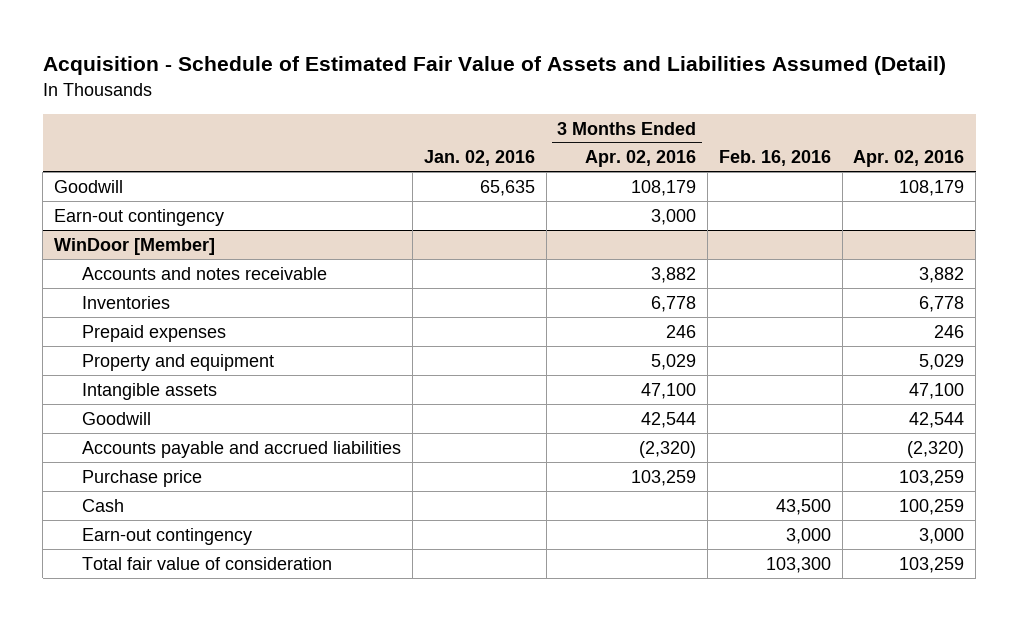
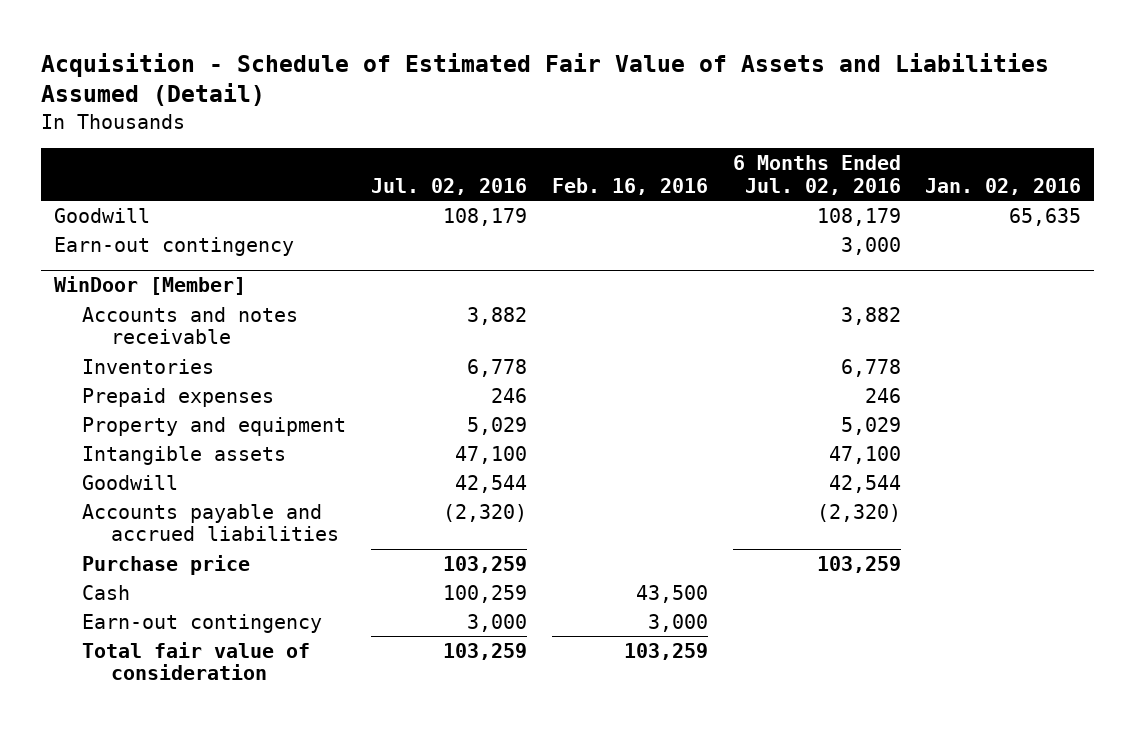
- | Jan. 02, 2016 | 3 Months Ended Apr. 02, 2016 | Feb. 16, 2016 | Apr. 02, 2016
+ | Jul. 02, 2016 | Feb. 16, 2016 | 6 Months Ended Jul. 02, 2016 | Jan. 02, 2016
@ WinDoor [Member]
- Total fair value of consideration | | | 103,300 | 103,259
+ Total fair value of consideration | 103,259 | 103,259 | |

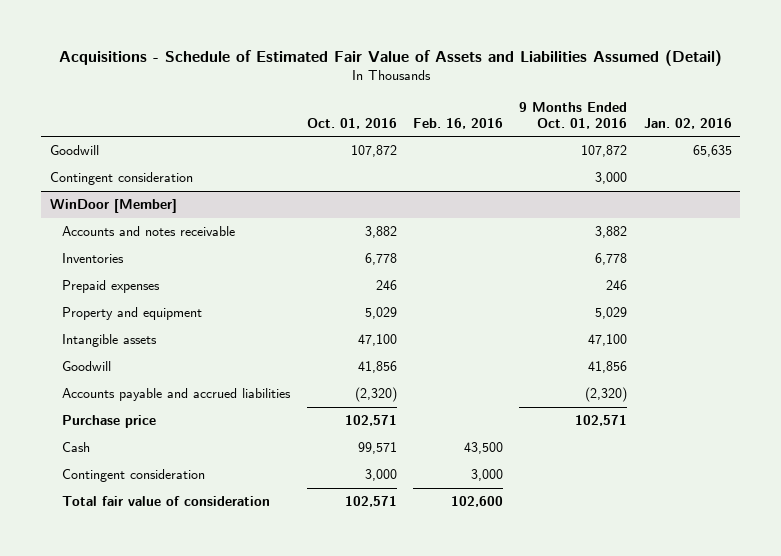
- Acquisition - Schedule of Estimated Fair Value of Assets and Liabilities Assumed (Detail)
+ Acquisitions - Schedule of Estimated Fair Value of Assets and Liabilities Assumed (Detail)
- | Jul. 02, 2016 | Feb. 16, 2016 | 6 Months Ended Jul. 02, 2016 | Jan. 02, 2016
+ | Oct. 01, 2016 | Feb. 16, 2016 | 9 Months Ended Oct. 01, 2016 | Jan. 02, 2016
- Earn-out contingency | | | 3,000 |
+ Contingent consideration | | | 3,000 |
@ WinDoor [Member]
- Earn-out contingency | 3,000 | 3,000 | |
- Total fair value of consideration | 103,259 | 103,259 | |
+ Contingent consideration | 3,000 | 3,000 | |
+ Total fair value of consideration | 102,571 | 102,600 | |

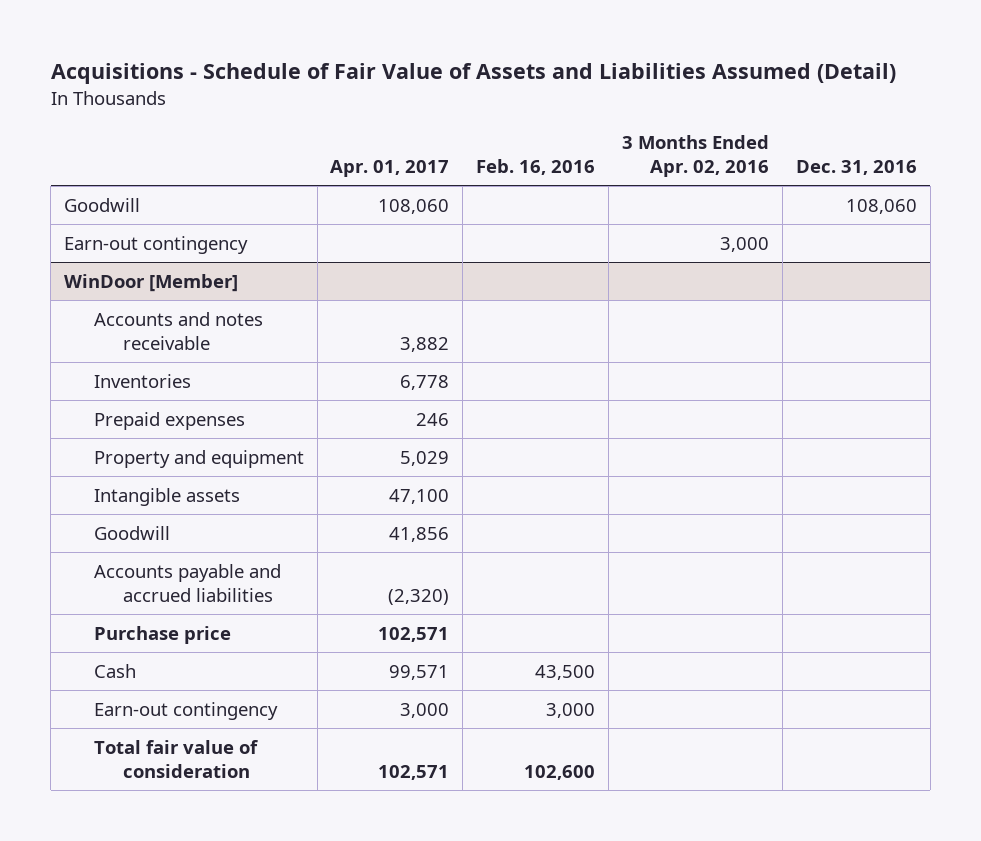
- Acquisitions - Schedule of Estimated Fair Value of Assets and Liabilities Assumed (Detail)
+ Acquisitions - Schedule of Fair Value of Assets and Liabilities Assumed (Detail)
- | Oct. 01, 2016 | Feb. 16, 2016 | 9 Months Ended Oct. 01, 2016 | Jan. 02, 2016
+ | Apr. 01, 2017 | Feb. 16, 2016 | 3 Months Ended Apr. 02, 2016 | Dec. 31, 2016
- Contingent consideration | | | 3,000 |
+ Earn-out contingency | | | 3,000 |
@ WinDoor [Member]
- Contingent consideration | 3,000 | 3,000 | |
+ Earn-out contingency | 3,000 | 3,000 | |

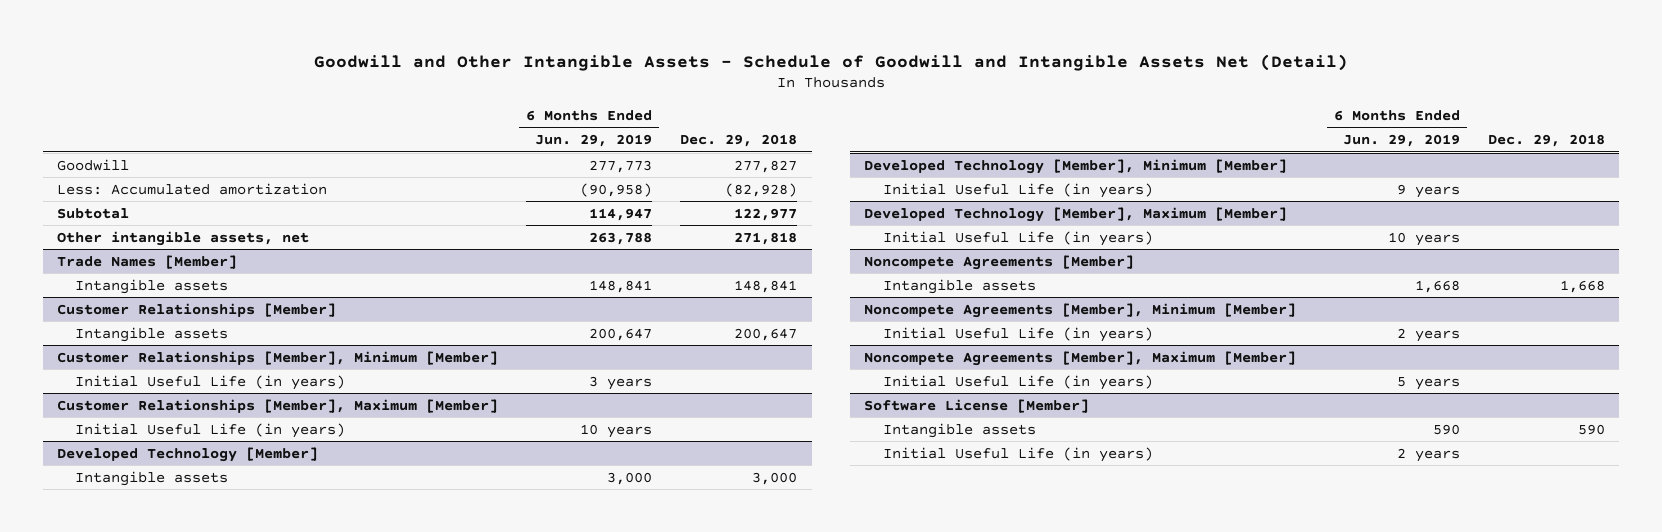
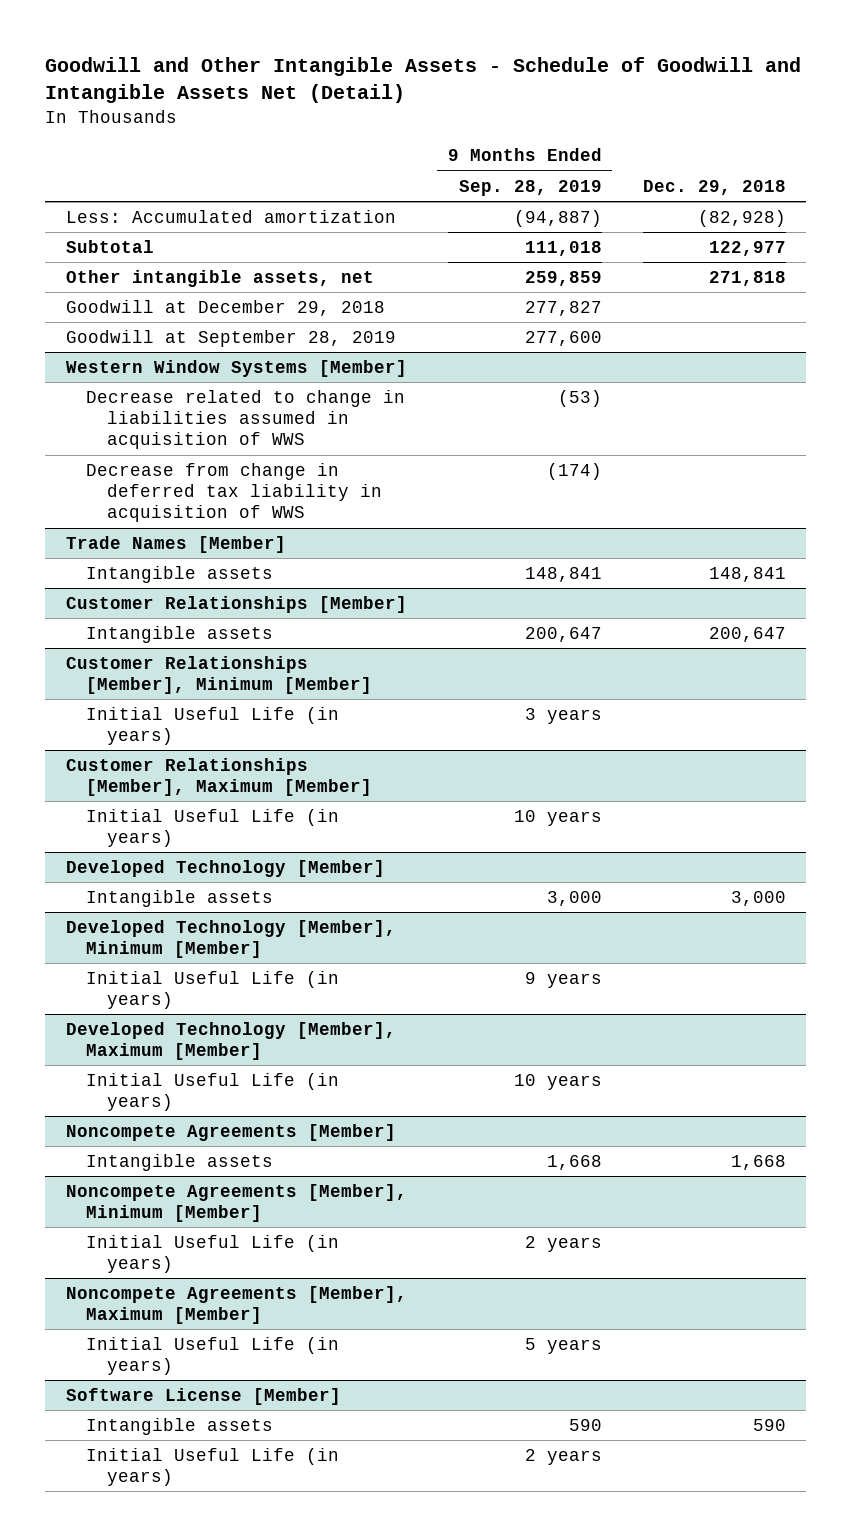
- | 6 Months Ended Jun. 29, 2019 | Dec. 29, 2018
+ | 9 Months Ended Sep. 28, 2019 | Dec. 29, 2018
- Goodwill | 277,773 | 277,827
+ Goodwill at December 29, 2018 | 277,827 |
+ Goodwill at September 28, 2019 | 277,600 |
+ Western Window Systems [Member]
+ Decrease related to change in liabilities assumed in acquisition of WWS | (53) |
+ Decrease from change in deferred tax liability in acquisition of WWS | (174) |

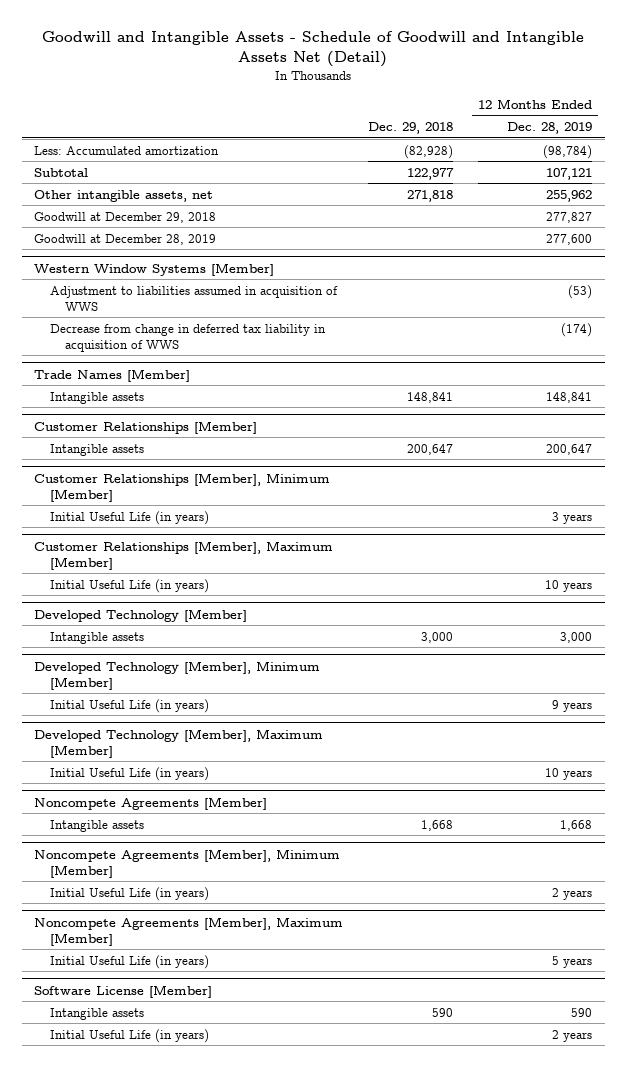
- Goodwill and Other Intangible Assets - Schedule of Goodwill and Intangible Assets Net (Detail)
+ Goodwill and Intangible Assets - Schedule of Goodwill and Intangible Assets Net (Detail)
- | 9 Months Ended Sep. 28, 2019 | Dec. 29, 2018
+ | Dec. 29, 2018 | 12 Months Ended Dec. 28, 2019
- Goodwill at September 28, 2019 | 277,600 |
+ Goodwill at December 28, 2019 | | 277,600
@ Western Window Systems [Member]
- Decrease related to change in liabilities assumed in acquisition of WWS | (53) |
+ Adjustment to liabilities assumed in acquisition of WWS | | (53)

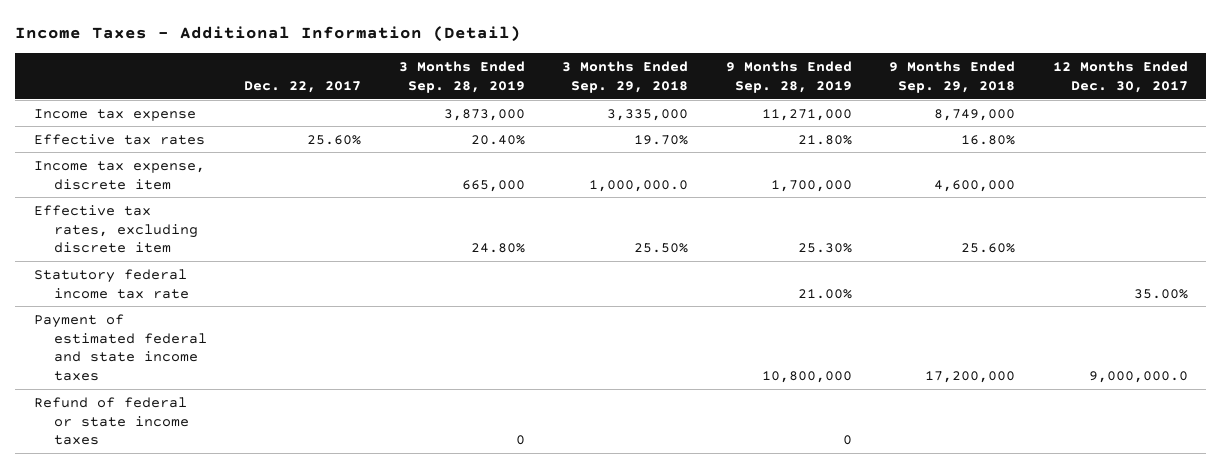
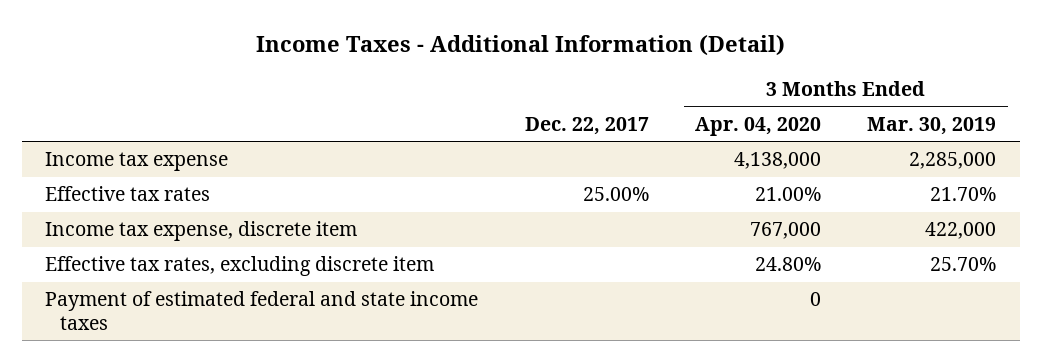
- | Dec. 22, 2017 | 3 Months Ended Sep. 28, 2019 | 3 Months Ended Sep. 29, 2018 | 9 Months Ended Sep. 28, 2019 | 9 Months Ended Sep. 29, 2018 | 12 Months Ended Dec. 30, 2017
+ | Dec. 22, 2017 | 3 Months Ended Apr. 04, 2020 | 3 Months Ended Mar. 30, 2019
- Effective tax rates | 25.60% | 20.40% | 19.70% | 21.80% | 16.80% |
+ Effective tax rates | 25.00% | 21.00% | 21.70%
- Statutory federal income tax rate | | | | 21.00% | | 35.00%
- Refund of federal or state income taxes | | 0 | | 0 | |

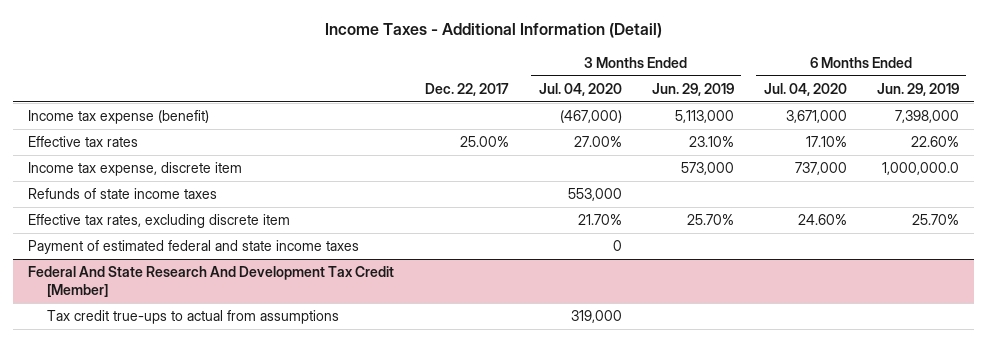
- | Dec. 22, 2017 | 3 Months Ended Apr. 04, 2020 | 3 Months Ended Mar. 30, 2019
+ | Dec. 22, 2017 | 3 Months Ended Jul. 04, 2020 | 3 Months Ended Jun. 29, 2019 | 6 Months Ended Jul. 04, 2020 | 6 Months Ended Jun. 29, 2019
- Income tax expense | | 4,138,000 | 2,285,000
+ Income tax expense (benefit) | | (467,000) | 5,113,000 | 3,671,000 | 7,398,000
+ Refunds of state income taxes | | 553,000 | | |
+ Federal And State Research And Development Tax Credit [Member]
+ Tax credit true-ups to actual from assumptions | | 319,000 | | |

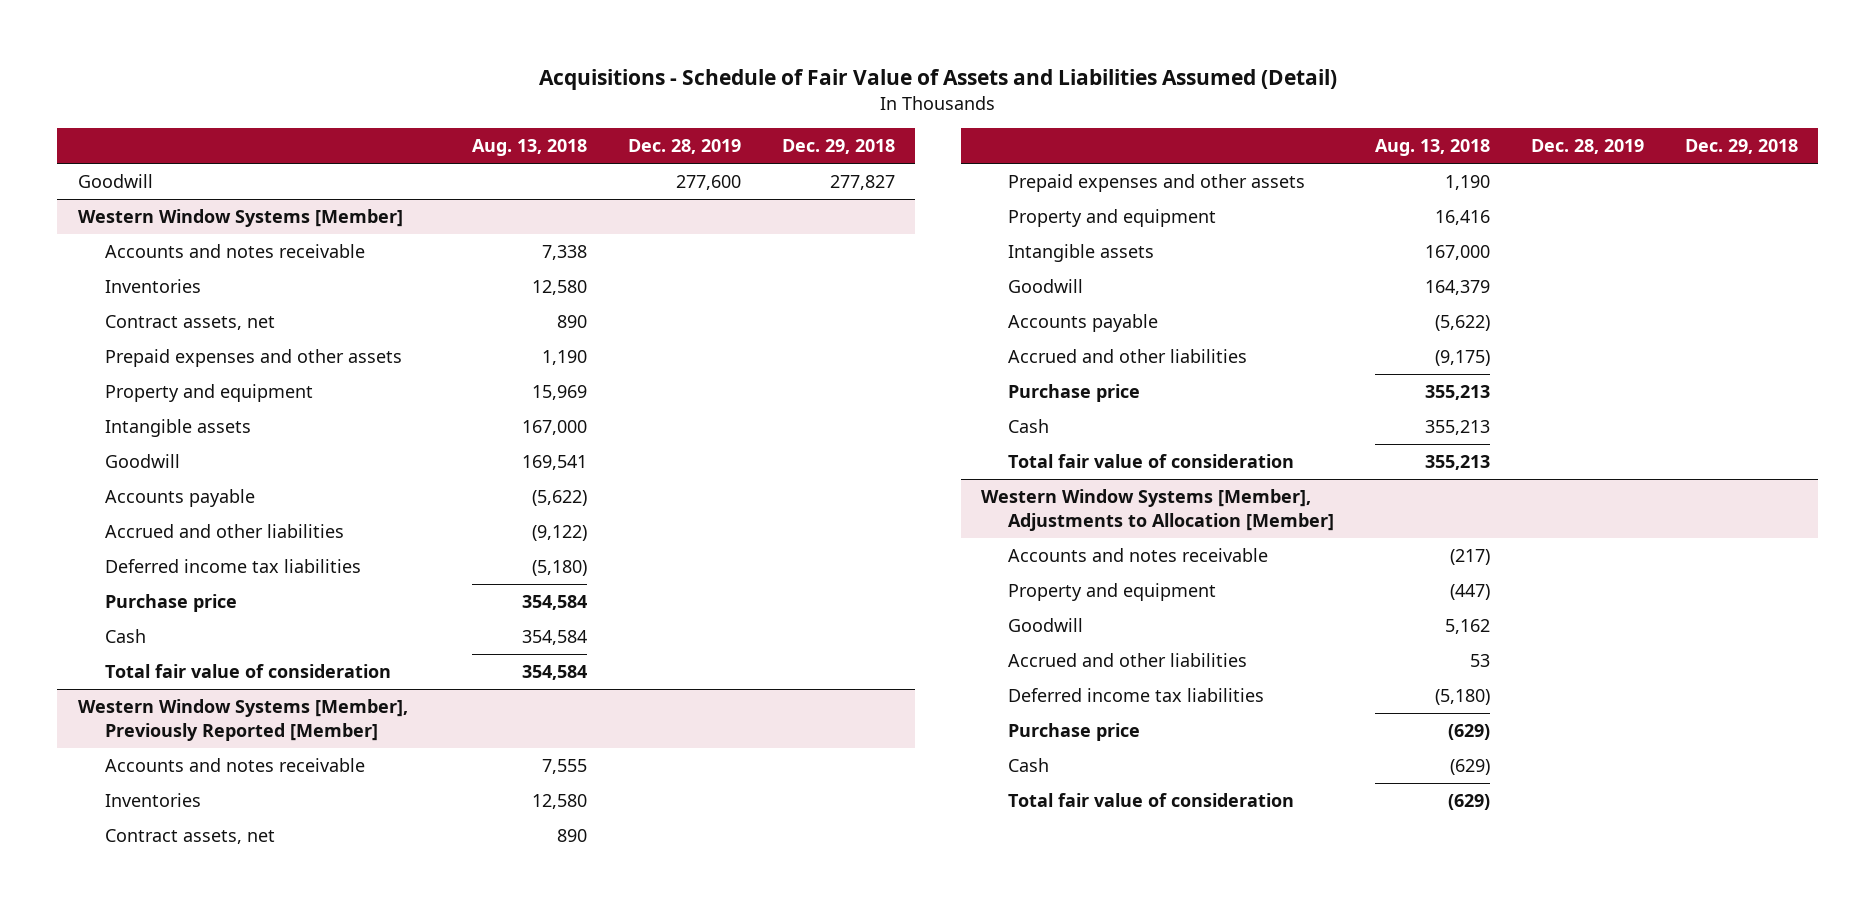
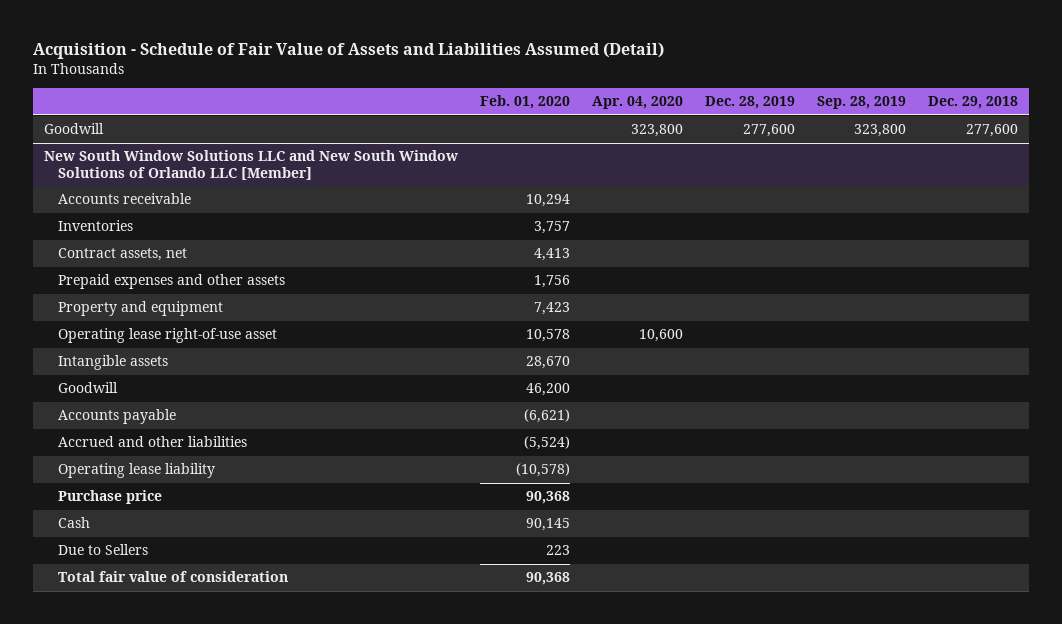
- Acquisitions - Schedule of Fair Value of Assets and Liabilities Assumed (Detail)
+ Acquisition - Schedule of Fair Value of Assets and Liabilities Assumed (Detail)
- | Aug. 13, 2018 | Dec. 28, 2019 | Dec. 29, 2018
+ | Feb. 01, 2020 | Apr. 04, 2020 | Dec. 28, 2019 | Sep. 28, 2019 | Dec. 29, 2018
- Goodwill | | 277,600 | 277,827
- Western Window Systems [Member]
- Accounts and notes receivable | 7,338 | |
- Inventories | 12,580 | |
- Contract assets, net | 890 | |
- Prepaid expenses and other assets | 1,190 | |
- Property and equipment | 15,969 | |
- Intangible assets | 167,000 | |
- Goodwill | 169,541 | |
- Accounts payable | (5,622) | |
- Accrued and other liabilities | (9,122) | |
- Deferred income tax liabilities | (5,180) | |
- Purchase price | 354,584 | |
- Cash | 354,584 | |
- Total fair value of consideration | 354,584 | |
- Western Window Systems [Member], Previously Reported [Member]
- Accounts and notes receivable | 7,555 | |
- Inventories | 12,580 | |
- Contract assets, net | 890 | |
- Prepaid expenses and other assets | 1,190 | |
- Property and equipment | 16,416 | |
- Intangible assets | 167,000 | |
- Goodwill | 164,379 | |
- Accounts payable | (5,622) | |
- Accrued and other liabilities | (9,175) | |
- Purchase price | 355,213 | |
- Cash | 355,213 | |
- Total fair value of consideration | 355,213 | |
- Western Window Systems [Member], Adjustments to Allocation [Member]
- Accounts and notes receivable | (217) | |
- Property and equipment | (447) | |
- Goodwill | 5,162 | |
- Accrued and other liabilities | 53 | |
- Deferred income tax liabilities | (5,180) | |
- Purchase price | (629) | |
- Cash | (629) | |
- Total fair value of consideration | (629) | |
+ Goodwill | | 323,800 | 277,600 | 323,800 | 277,600
+ New South Window Solutions LLC and New South Window Solutions of Orlando LLC [Member]
+ Accounts receivable | 10,294 | | | |
+ Inventories | 3,757 | | | |
+ Contract assets, net | 4,413 | | | |
+ Prepaid expenses and other assets | 1,756 | | | |
+ Property and equipment | 7,423 | | | |
+ Operating lease right-of-use asset | 10,578 | 10,600 | | |
+ Intangible assets | 28,670 | | | |
+ Goodwill | 46,200 | | | |
+ Accounts payable | (6,621) | | | |
+ Accrued and other liabilities | (5,524) | | | |
+ Operating lease liability | (10,578) | | | |
+ Purchase price | 90,368 | | | |
+ Cash | 90,145 | | | |
+ Due to Sellers | 223 | | | |
+ Total fair value of consideration | 90,368 | | | |

